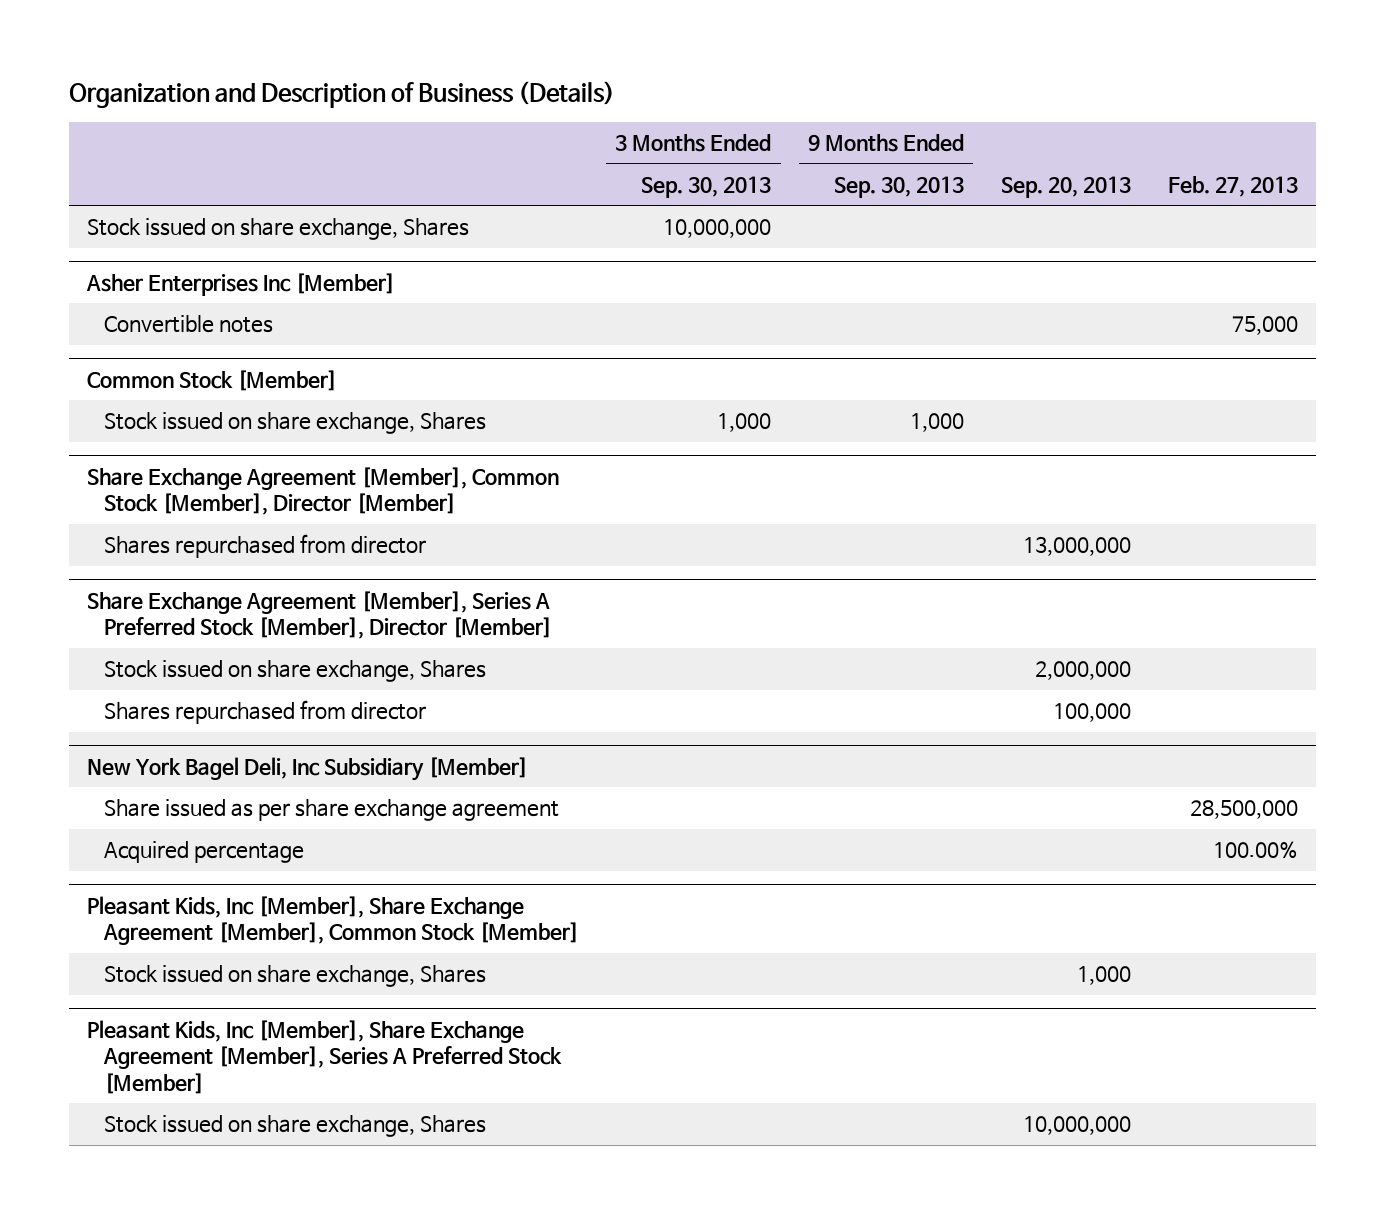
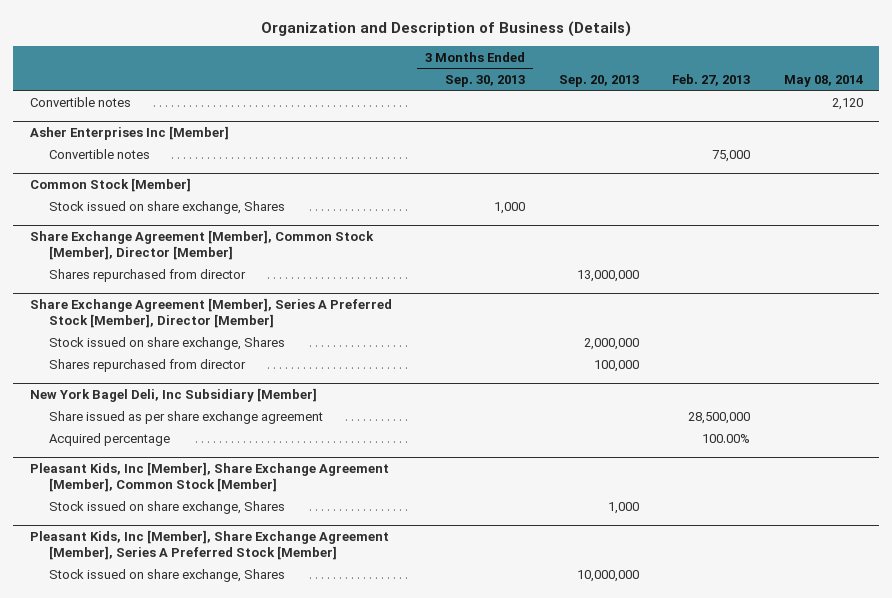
- | 3 Months Ended Sep. 30, 2013 | 9 Months Ended Sep. 30, 2013 | Sep. 20, 2013 | Feb. 27, 2013
+ | 3 Months Ended Sep. 30, 2013 | Sep. 20, 2013 | Feb. 27, 2013 | May 08, 2014
- Stock issued on share exchange, Shares | 10,000,000 | | |
+ Convertible notes | | | | 2,120

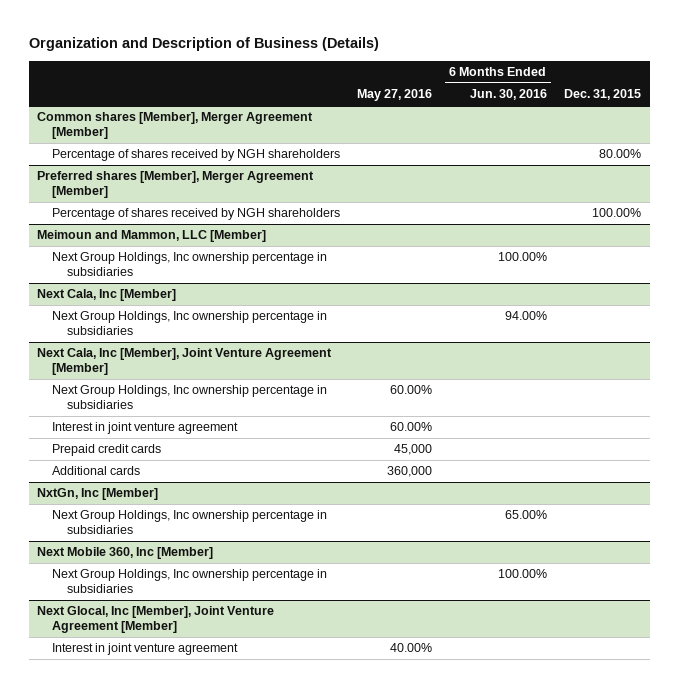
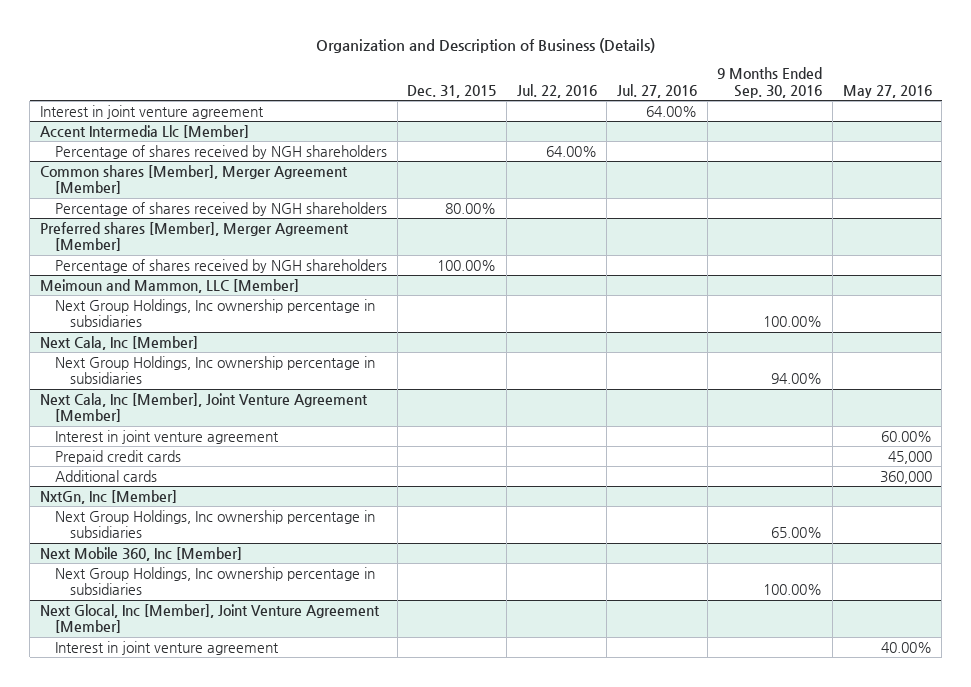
- | May 27, 2016 | 6 Months Ended Jun. 30, 2016 | Dec. 31, 2015
+ | Dec. 31, 2015 | Jul. 22, 2016 | Jul. 27, 2016 | 9 Months Ended Sep. 30, 2016 | May 27, 2016
+ Interest in joint venture agreement | | | 64.00% | |
+ Accent Intermedia Llc [Member]
+ Percentage of shares received by NGH shareholders | | 64.00% | | |
@ Next Cala, Inc [Member], Joint Venture Agreement [Member]
- Next Group Holdings, Inc ownership percentage in subsidiaries | 60.00% | |

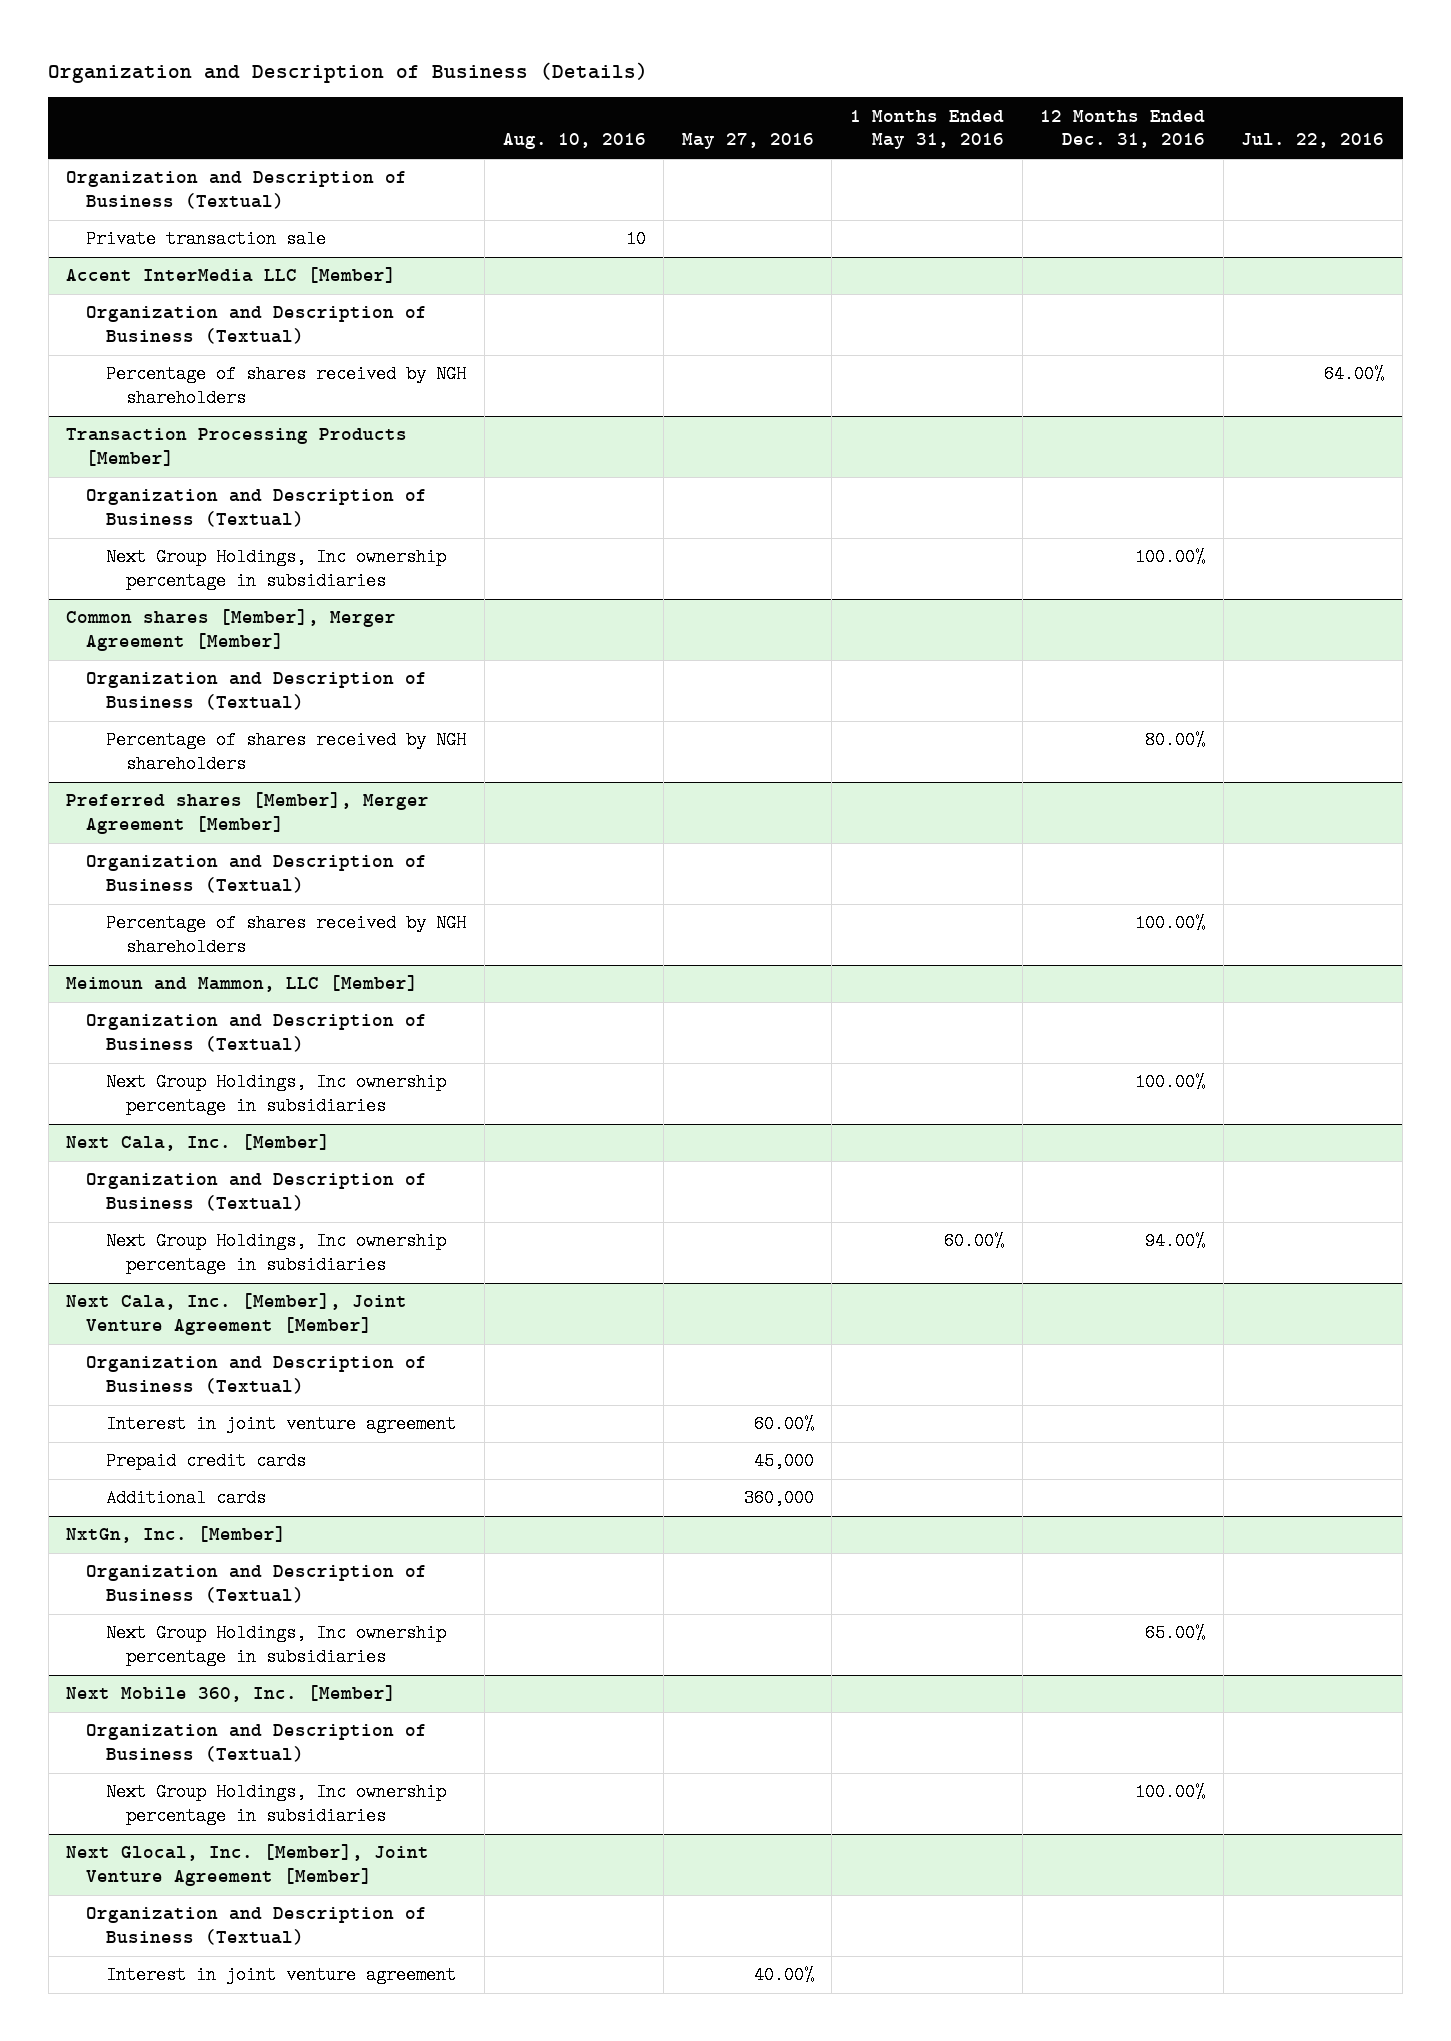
- | Dec. 31, 2015 | Jul. 22, 2016 | Jul. 27, 2016 | 9 Months Ended Sep. 30, 2016 | May 27, 2016
+ | Aug. 10, 2016 | May 27, 2016 | 1 Months Ended May 31, 2016 | 12 Months Ended Dec. 31, 2016 | Jul. 22, 2016
- Interest in joint venture agreement | | | 64.00% | |
- Accent Intermedia Llc [Member]
+ Organization and Description of Business (Textual)
+ Private transaction sale | 10 | | | |
+ Accent InterMedia LLC [Member]
+ Organization and Description of Business (Textual)
+ Transaction Processing Products [Member]
+ Organization and Description of Business (Textual)
+ Next Group Holdings, Inc ownership percentage in subsidiaries | | | | 100.00% |
@ Common shares [Member], Merger Agreement [Member]
+ Organization and Description of Business (Textual)
@ Preferred shares [Member], Merger Agreement [Member]
+ Organization and Description of Business (Textual)
@ Meimoun and Mammon, LLC [Member]
+ Organization and Description of Business (Textual)
- Next Cala, Inc [Member]
+ Next Cala, Inc. [Member]
+ Organization and Description of Business (Textual)
- Next Cala, Inc [Member], Joint Venture Agreement [Member]
+ Next Cala, Inc. [Member], Joint Venture Agreement [Member]
+ Organization and Description of Business (Textual)
- NxtGn, Inc [Member]
+ NxtGn, Inc. [Member]
+ Organization and Description of Business (Textual)
- Next Mobile 360, Inc [Member]
+ Next Mobile 360, Inc. [Member]
+ Organization and Description of Business (Textual)
- Next Glocal, Inc [Member], Joint Venture Agreement [Member]
+ Next Glocal, Inc. [Member], Joint Venture Agreement [Member]
+ Organization and Description of Business (Textual)

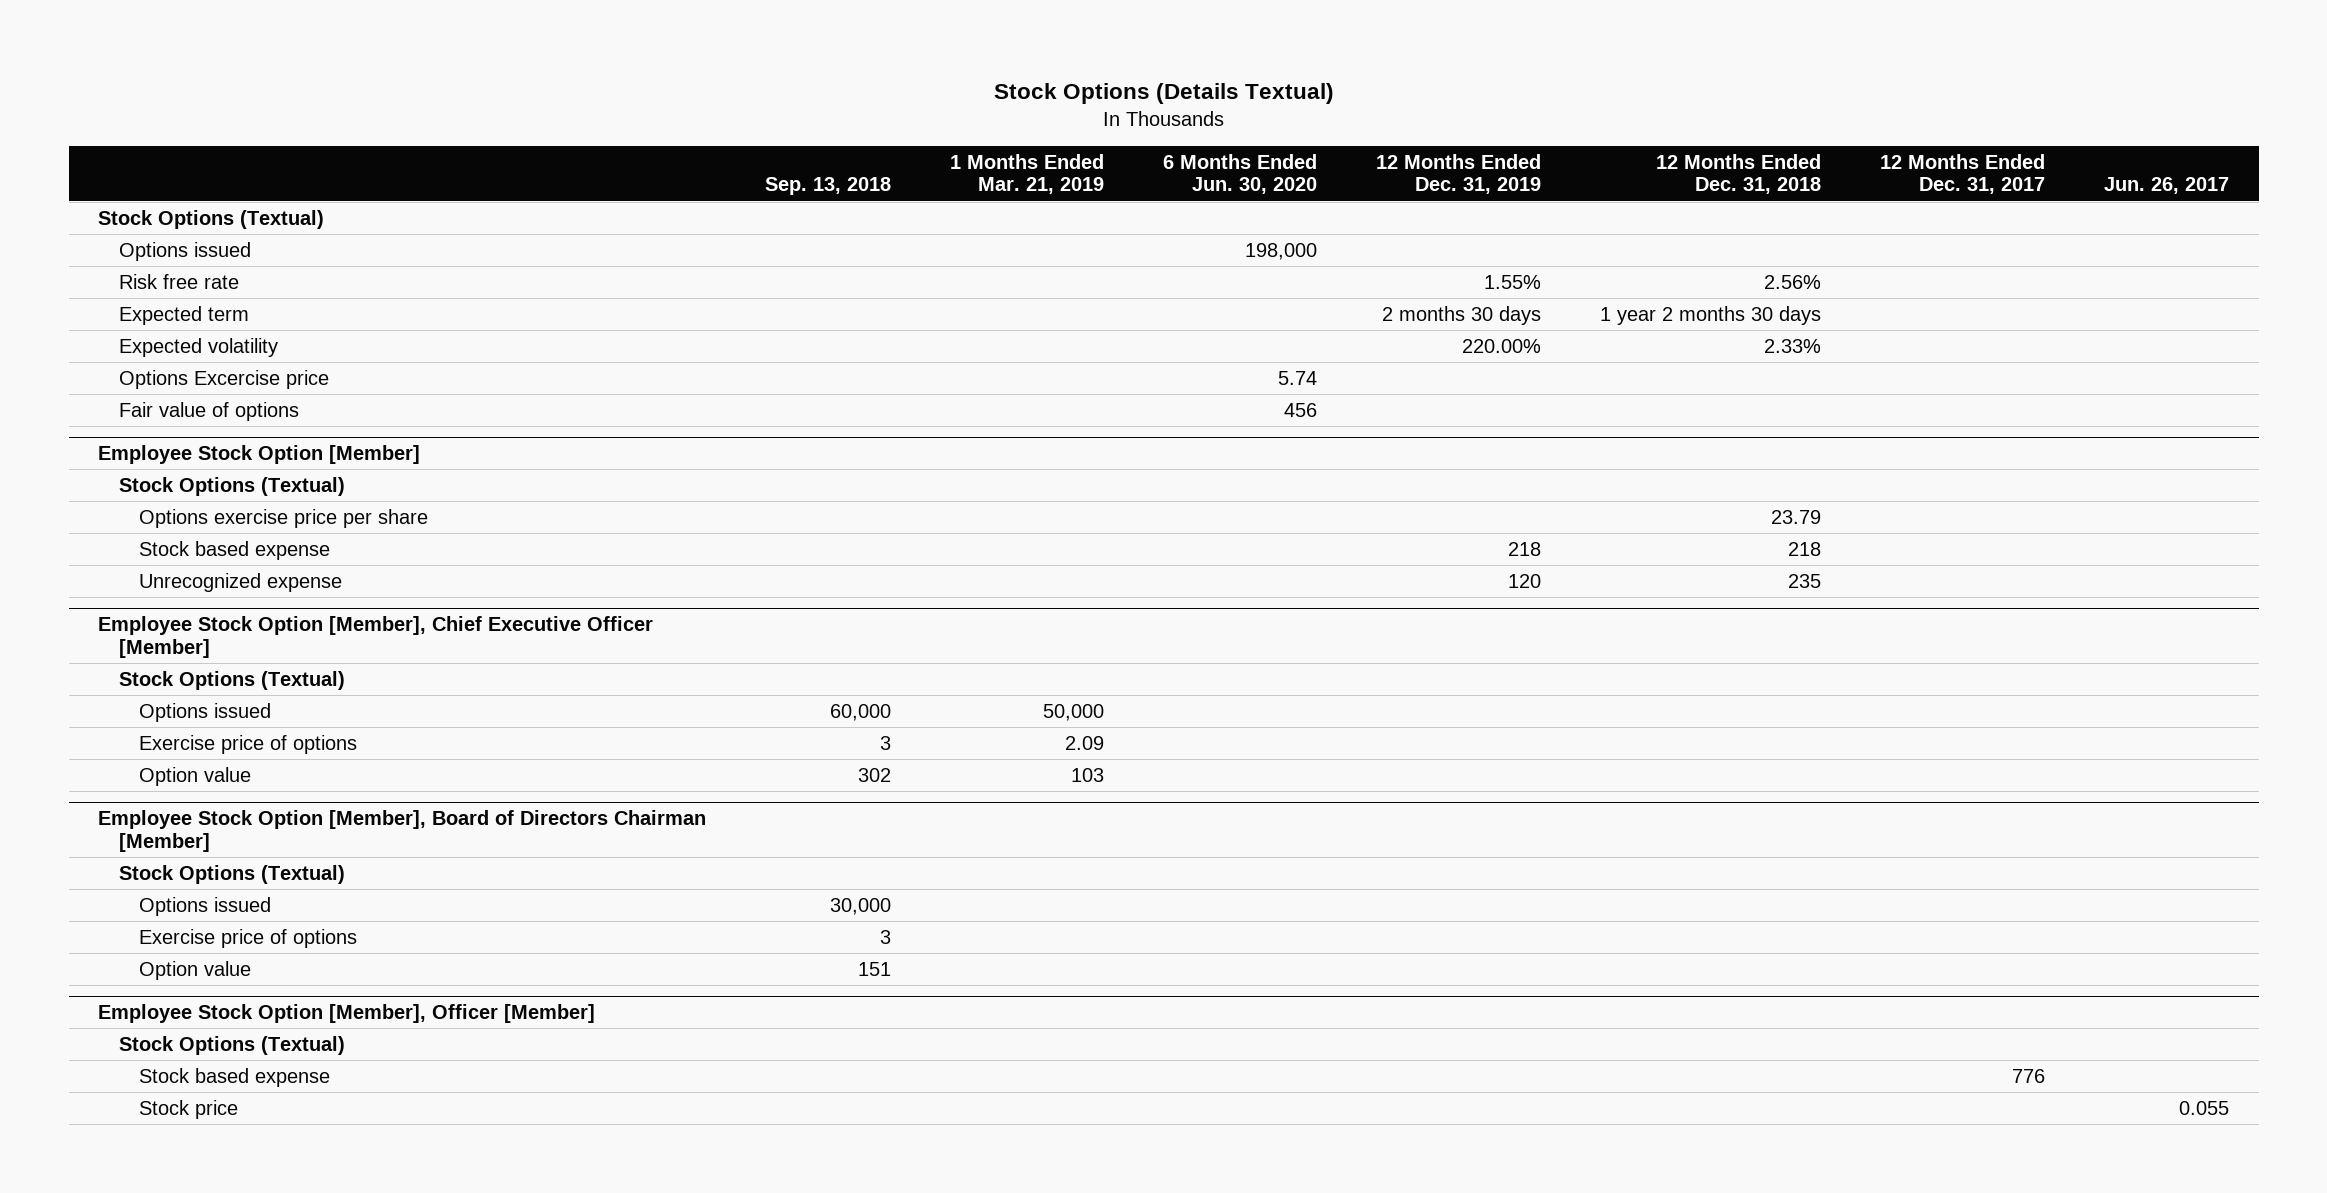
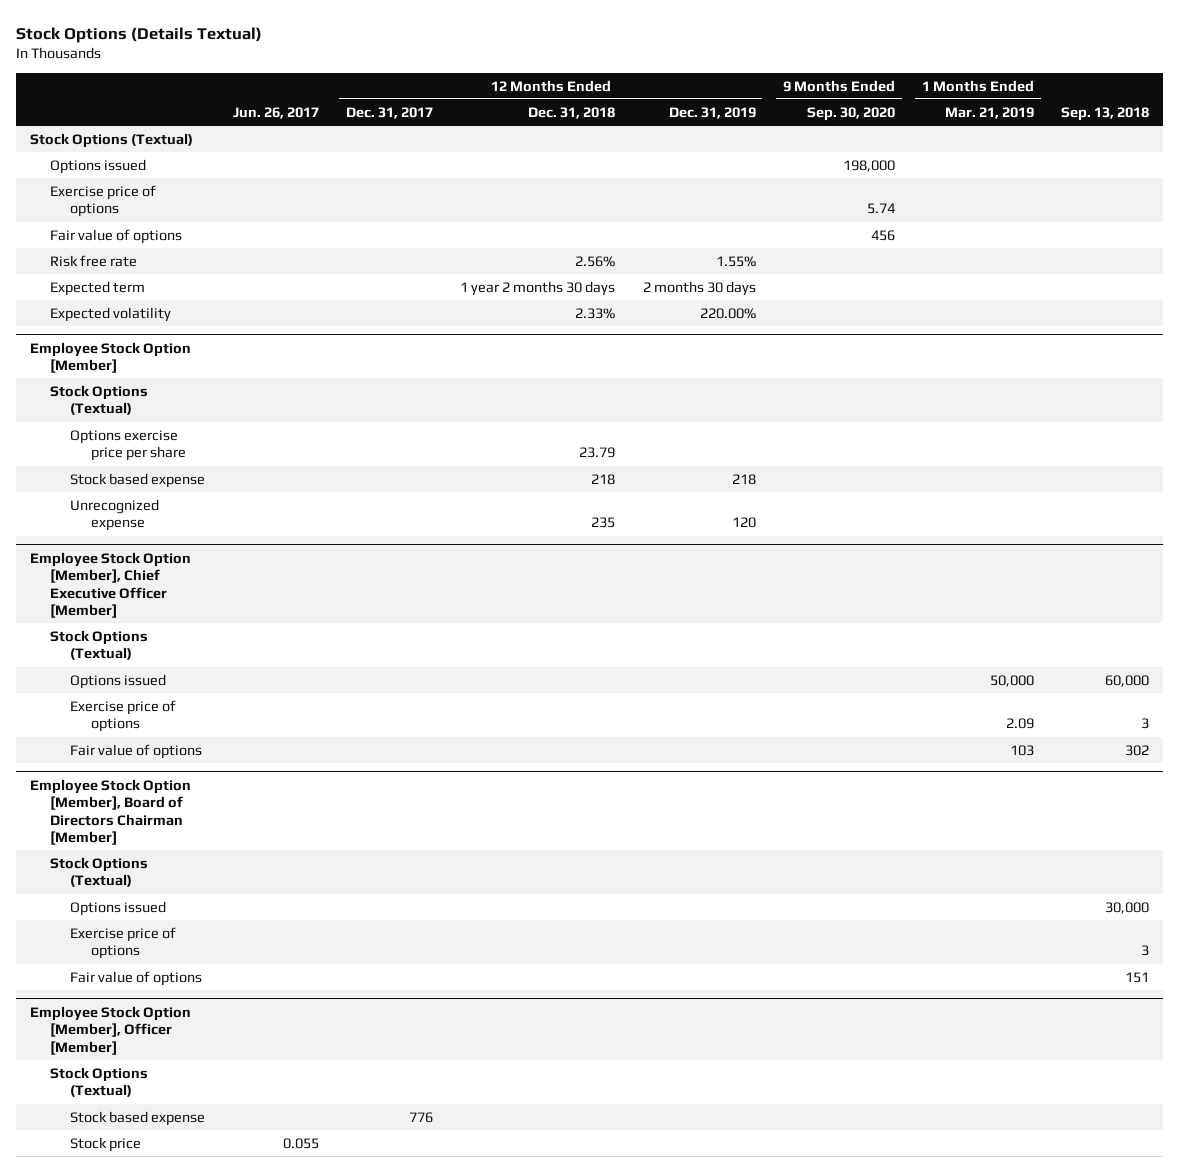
- | Sep. 13, 2018 | 1 Months Ended Mar. 21, 2019 | 6 Months Ended Jun. 30, 2020 | 12 Months Ended Dec. 31, 2019 | 12 Months Ended Dec. 31, 2018 | 12 Months Ended Dec. 31, 2017 | Jun. 26, 2017
+ | Jun. 26, 2017 | 12 Months Ended Dec. 31, 2017 | 12 Months Ended Dec. 31, 2018 | 12 Months Ended Dec. 31, 2019 | 9 Months Ended Sep. 30, 2020 | 1 Months Ended Mar. 21, 2019 | Sep. 13, 2018
+ Exercise price of options | | | | | 5.74 | |
moved up: Fair value of options | | | | | 456 | |
- Options Excercise price | | | 5.74 | | | |
@ Employee Stock Option [Member], Chief Executive Officer [Member]
- Option value | 302 | 103 | | | | |
+ Fair value of options | | | | | | 103 | 302
@ Employee Stock Option [Member], Board of Directors Chairman [Member]
- Option value | 151 | | | | | |
+ Fair value of options | | | | | | | 151

